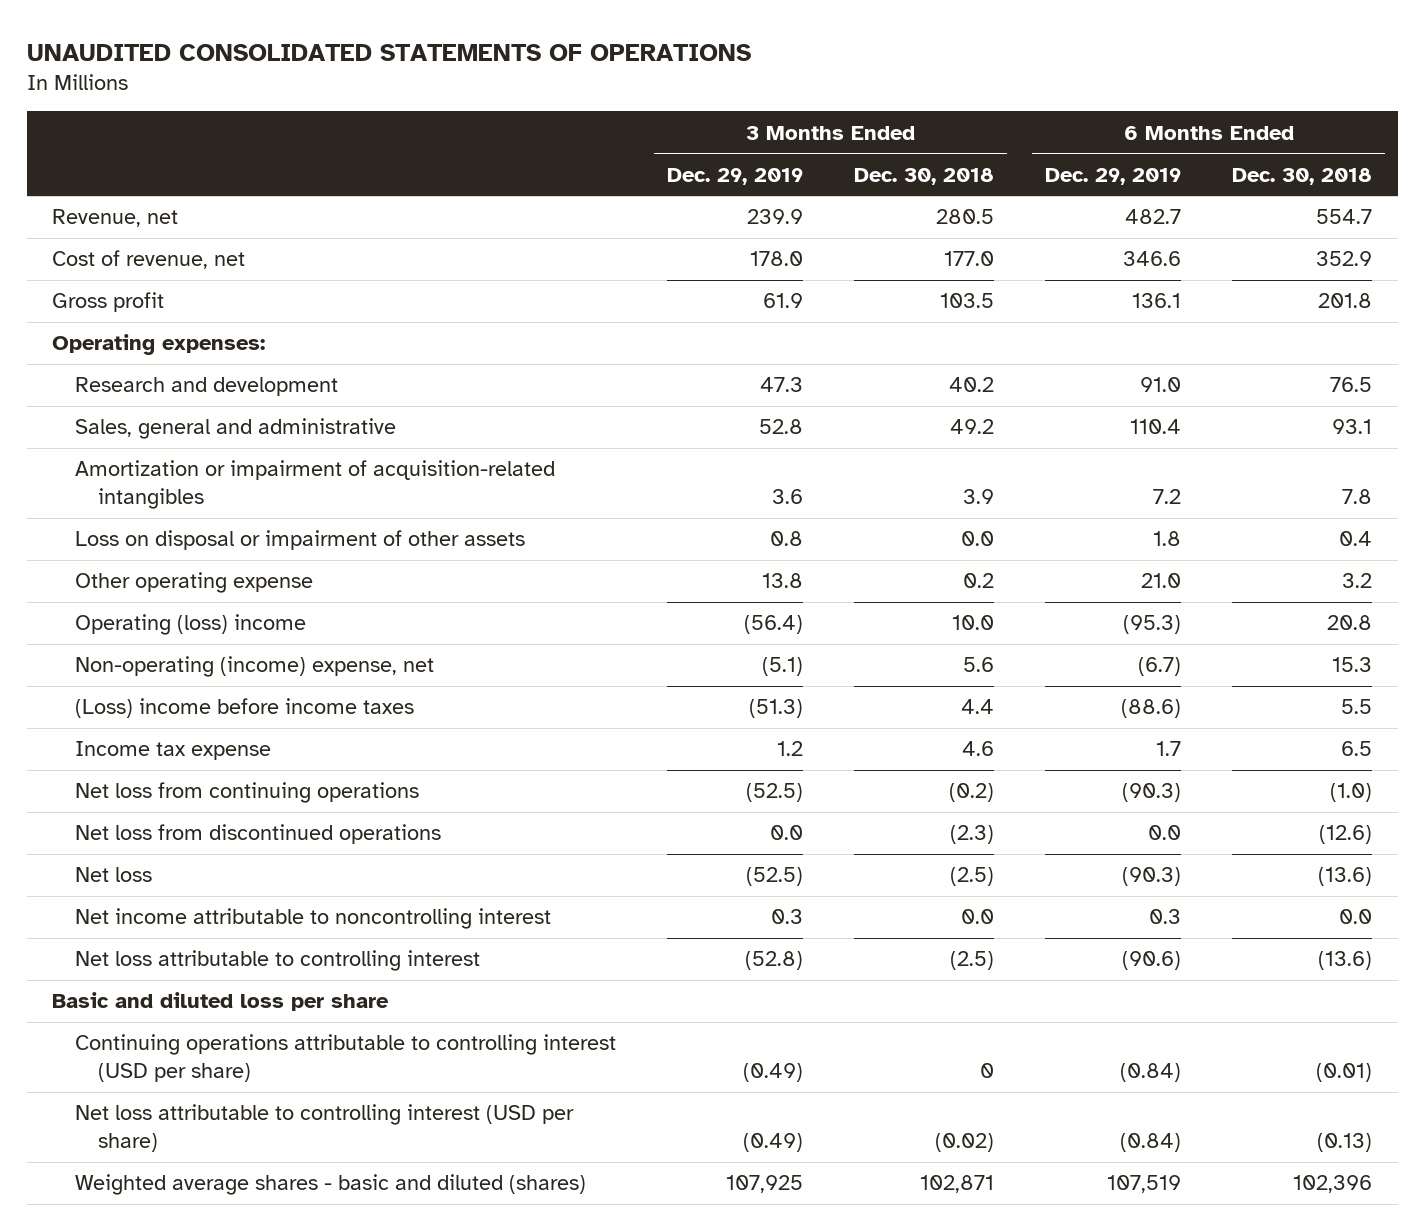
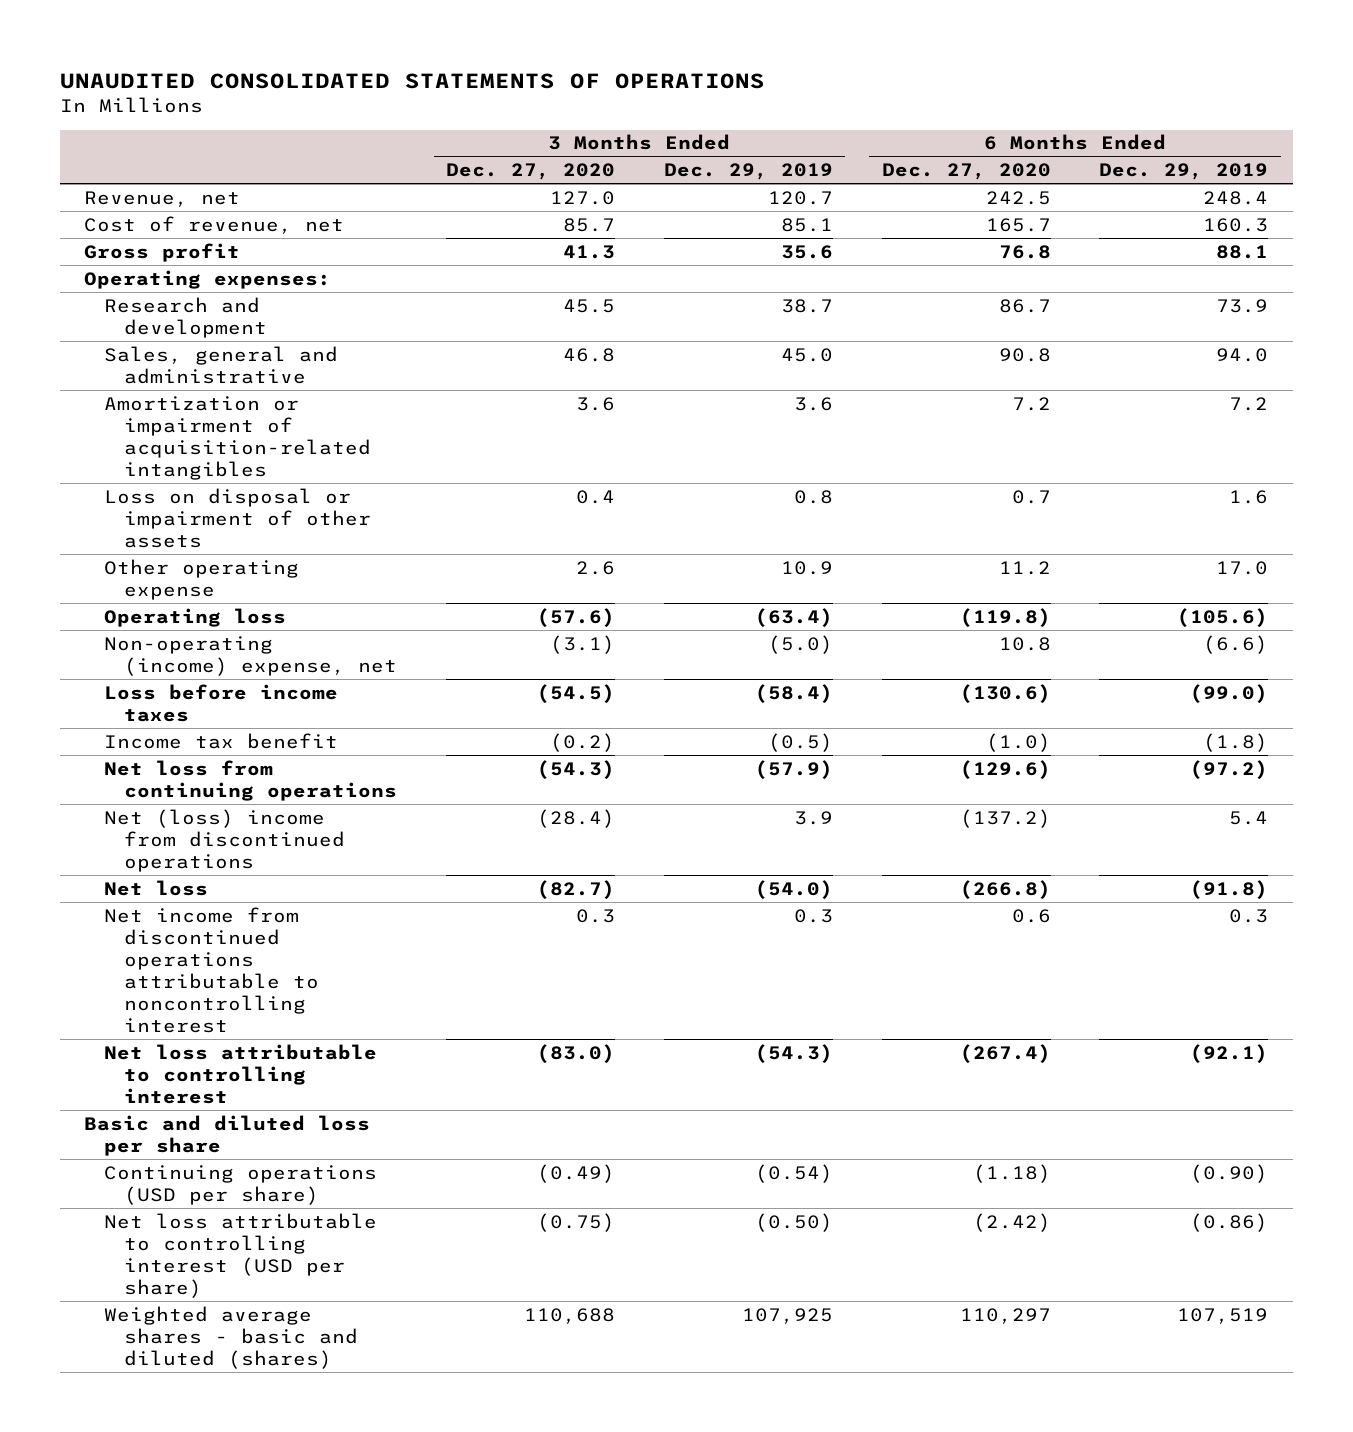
- | 3 Months Ended Dec. 29, 2019 | 3 Months Ended Dec. 30, 2018 | 6 Months Ended Dec. 29, 2019 | 6 Months Ended Dec. 30, 2018
+ | 3 Months Ended Dec. 27, 2020 | 3 Months Ended Dec. 29, 2019 | 6 Months Ended Dec. 27, 2020 | 6 Months Ended Dec. 29, 2019
- Revenue, net | 239.9 | 280.5 | 482.7 | 554.7
- Cost of revenue, net | 178.0 | 177.0 | 346.6 | 352.9
- Gross profit | 61.9 | 103.5 | 136.1 | 201.8
+ Revenue, net | 127.0 | 120.7 | 242.5 | 248.4
+ Cost of revenue, net | 85.7 | 85.1 | 165.7 | 160.3
+ Gross profit | 41.3 | 35.6 | 76.8 | 88.1
- Research and development | 47.3 | 40.2 | 91.0 | 76.5
- Sales, general and administrative | 52.8 | 49.2 | 110.4 | 93.1
+ Research and development | 45.5 | 38.7 | 86.7 | 73.9
+ Sales, general and administrative | 46.8 | 45.0 | 90.8 | 94.0
- Loss on disposal or impairment of other assets | 0.8 | 0.0 | 1.8 | 0.4
- Other operating expense | 13.8 | 0.2 | 21.0 | 3.2
- Operating (loss) income | (56.4) | 10.0 | (95.3) | 20.8
- Non-operating (income) expense, net | (5.1) | 5.6 | (6.7) | 15.3
- (Loss) income before income taxes | (51.3) | 4.4 | (88.6) | 5.5
- Income tax expense | 1.2 | 4.6 | 1.7 | 6.5
- Net loss from continuing operations | (52.5) | (0.2) | (90.3) | (1.0)
- Net loss from discontinued operations | 0.0 | (2.3) | 0.0 | (12.6)
- Net loss | (52.5) | (2.5) | (90.3) | (13.6)
- Net income attributable to noncontrolling interest | 0.3 | 0.0 | 0.3 | 0.0
- Net loss attributable to controlling interest | (52.8) | (2.5) | (90.6) | (13.6)
+ Loss on disposal or impairment of other assets | 0.4 | 0.8 | 0.7 | 1.6
+ Other operating expense | 2.6 | 10.9 | 11.2 | 17.0
+ Operating loss | (57.6) | (63.4) | (119.8) | (105.6)
+ Non-operating (income) expense, net | (3.1) | (5.0) | 10.8 | (6.6)
+ Loss before income taxes | (54.5) | (58.4) | (130.6) | (99.0)
+ Income tax benefit | (0.2) | (0.5) | (1.0) | (1.8)
+ Net loss from continuing operations | (54.3) | (57.9) | (129.6) | (97.2)
+ Net (loss) income from discontinued operations | (28.4) | 3.9 | (137.2) | 5.4
+ Net loss | (82.7) | (54.0) | (266.8) | (91.8)
+ Net income from discontinued operations attributable to noncontrolling interest | 0.3 | 0.3 | 0.6 | 0.3
+ Net loss attributable to controlling interest | (83.0) | (54.3) | (267.4) | (92.1)
- Continuing operations attributable to controlling interest (USD per share) | (0.49) | 0 | (0.84) | (0.01)
- Net loss attributable to controlling interest (USD per share) | (0.49) | (0.02) | (0.84) | (0.13)
+ Continuing operations (USD per share) | (0.49) | (0.54) | (1.18) | (0.90)
+ Net loss attributable to controlling interest (USD per share) | (0.75) | (0.50) | (2.42) | (0.86)

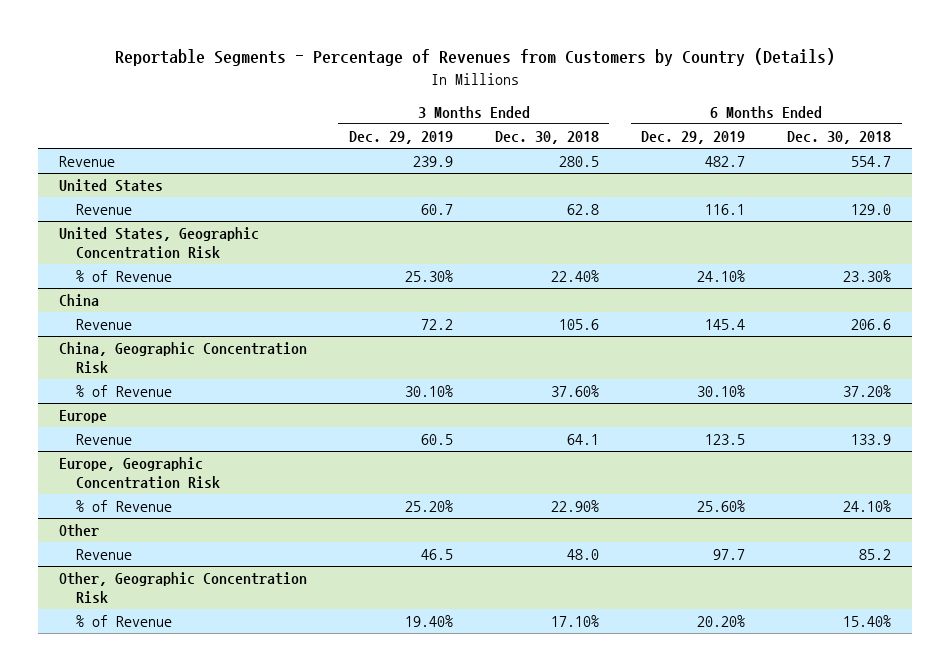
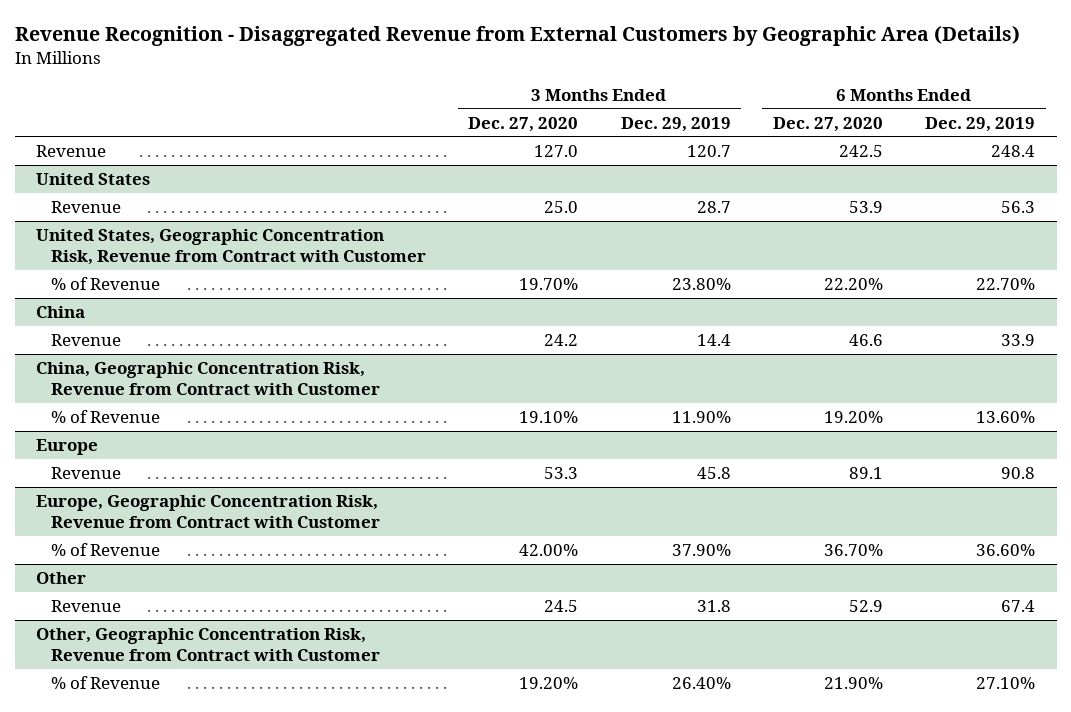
- Reportable Segments - Percentage of Revenues from Customers by Country (Details)
+ Revenue Recognition - Disaggregated Revenue from External Customers by Geographic Area (Details)
- | 3 Months Ended Dec. 29, 2019 | 3 Months Ended Dec. 30, 2018 | 6 Months Ended Dec. 29, 2019 | 6 Months Ended Dec. 30, 2018
+ | 3 Months Ended Dec. 27, 2020 | 3 Months Ended Dec. 29, 2019 | 6 Months Ended Dec. 27, 2020 | 6 Months Ended Dec. 29, 2019
- Revenue | 239.9 | 280.5 | 482.7 | 554.7
+ Revenue | 127.0 | 120.7 | 242.5 | 248.4
@ United States
- Revenue | 60.7 | 62.8 | 116.1 | 129.0
- United States, Geographic Concentration Risk
- % of Revenue | 25.30% | 22.40% | 24.10% | 23.30%
@ United States
+ Revenue | 25.0 | 28.7 | 53.9 | 56.3
+ United States, Geographic Concentration Risk, Revenue from Contract with Customer
+ % of Revenue | 19.70% | 23.80% | 22.20% | 22.70%
@ China
- Revenue | 72.2 | 105.6 | 145.4 | 206.6
- China, Geographic Concentration Risk
- % of Revenue | 30.10% | 37.60% | 30.10% | 37.20%
@ China
+ Revenue | 24.2 | 14.4 | 46.6 | 33.9
+ China, Geographic Concentration Risk, Revenue from Contract with Customer
+ % of Revenue | 19.10% | 11.90% | 19.20% | 13.60%
@ Europe
- Revenue | 60.5 | 64.1 | 123.5 | 133.9
- Europe, Geographic Concentration Risk
- % of Revenue | 25.20% | 22.90% | 25.60% | 24.10%
@ Europe
+ Revenue | 53.3 | 45.8 | 89.1 | 90.8
+ Europe, Geographic Concentration Risk, Revenue from Contract with Customer
+ % of Revenue | 42.00% | 37.90% | 36.70% | 36.60%
@ Other
- Revenue | 46.5 | 48.0 | 97.7 | 85.2
- Other, Geographic Concentration Risk
- % of Revenue | 19.40% | 17.10% | 20.20% | 15.40%
@ Other
+ Revenue | 24.5 | 31.8 | 52.9 | 67.4
+ Other, Geographic Concentration Risk, Revenue from Contract with Customer
+ % of Revenue | 19.20% | 26.40% | 21.90% | 27.10%

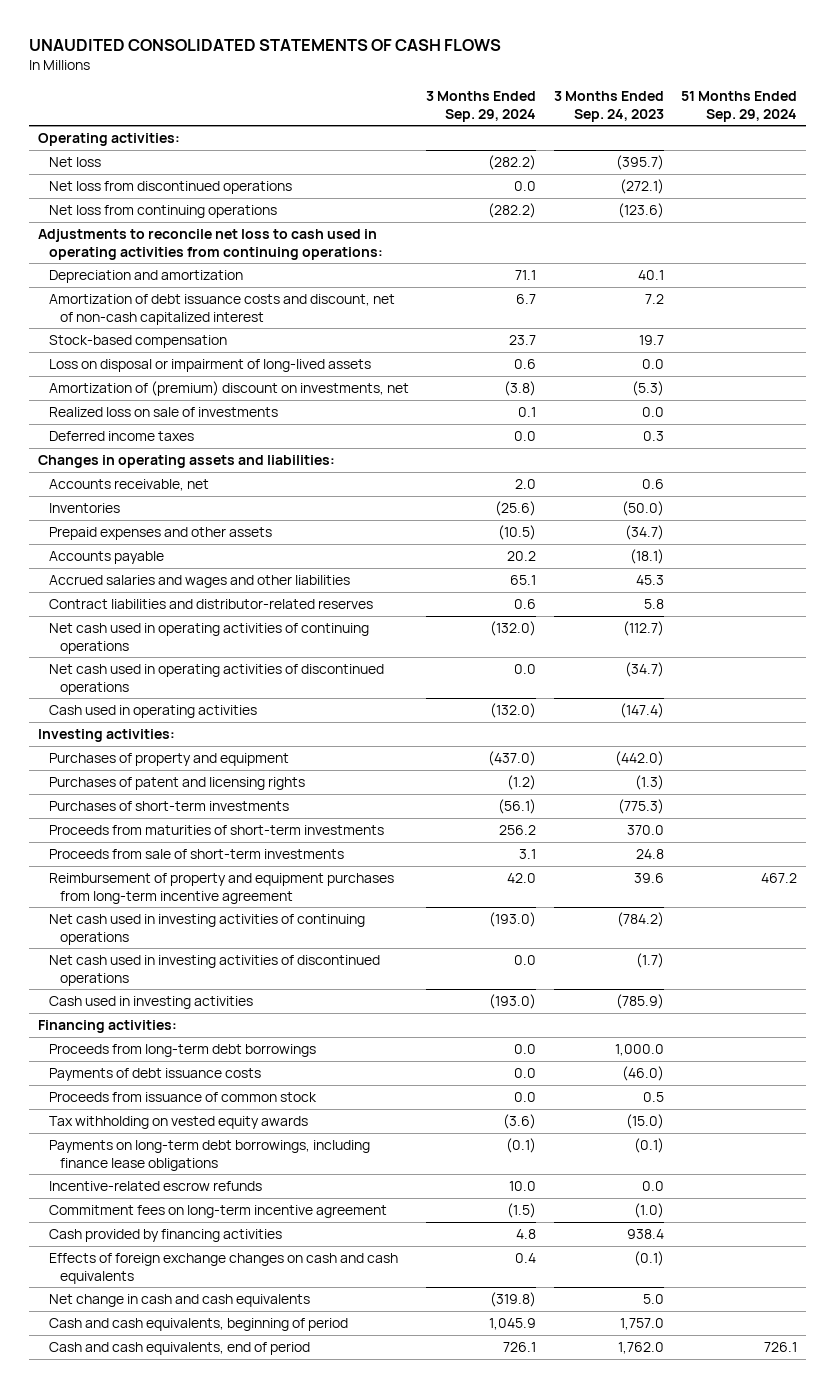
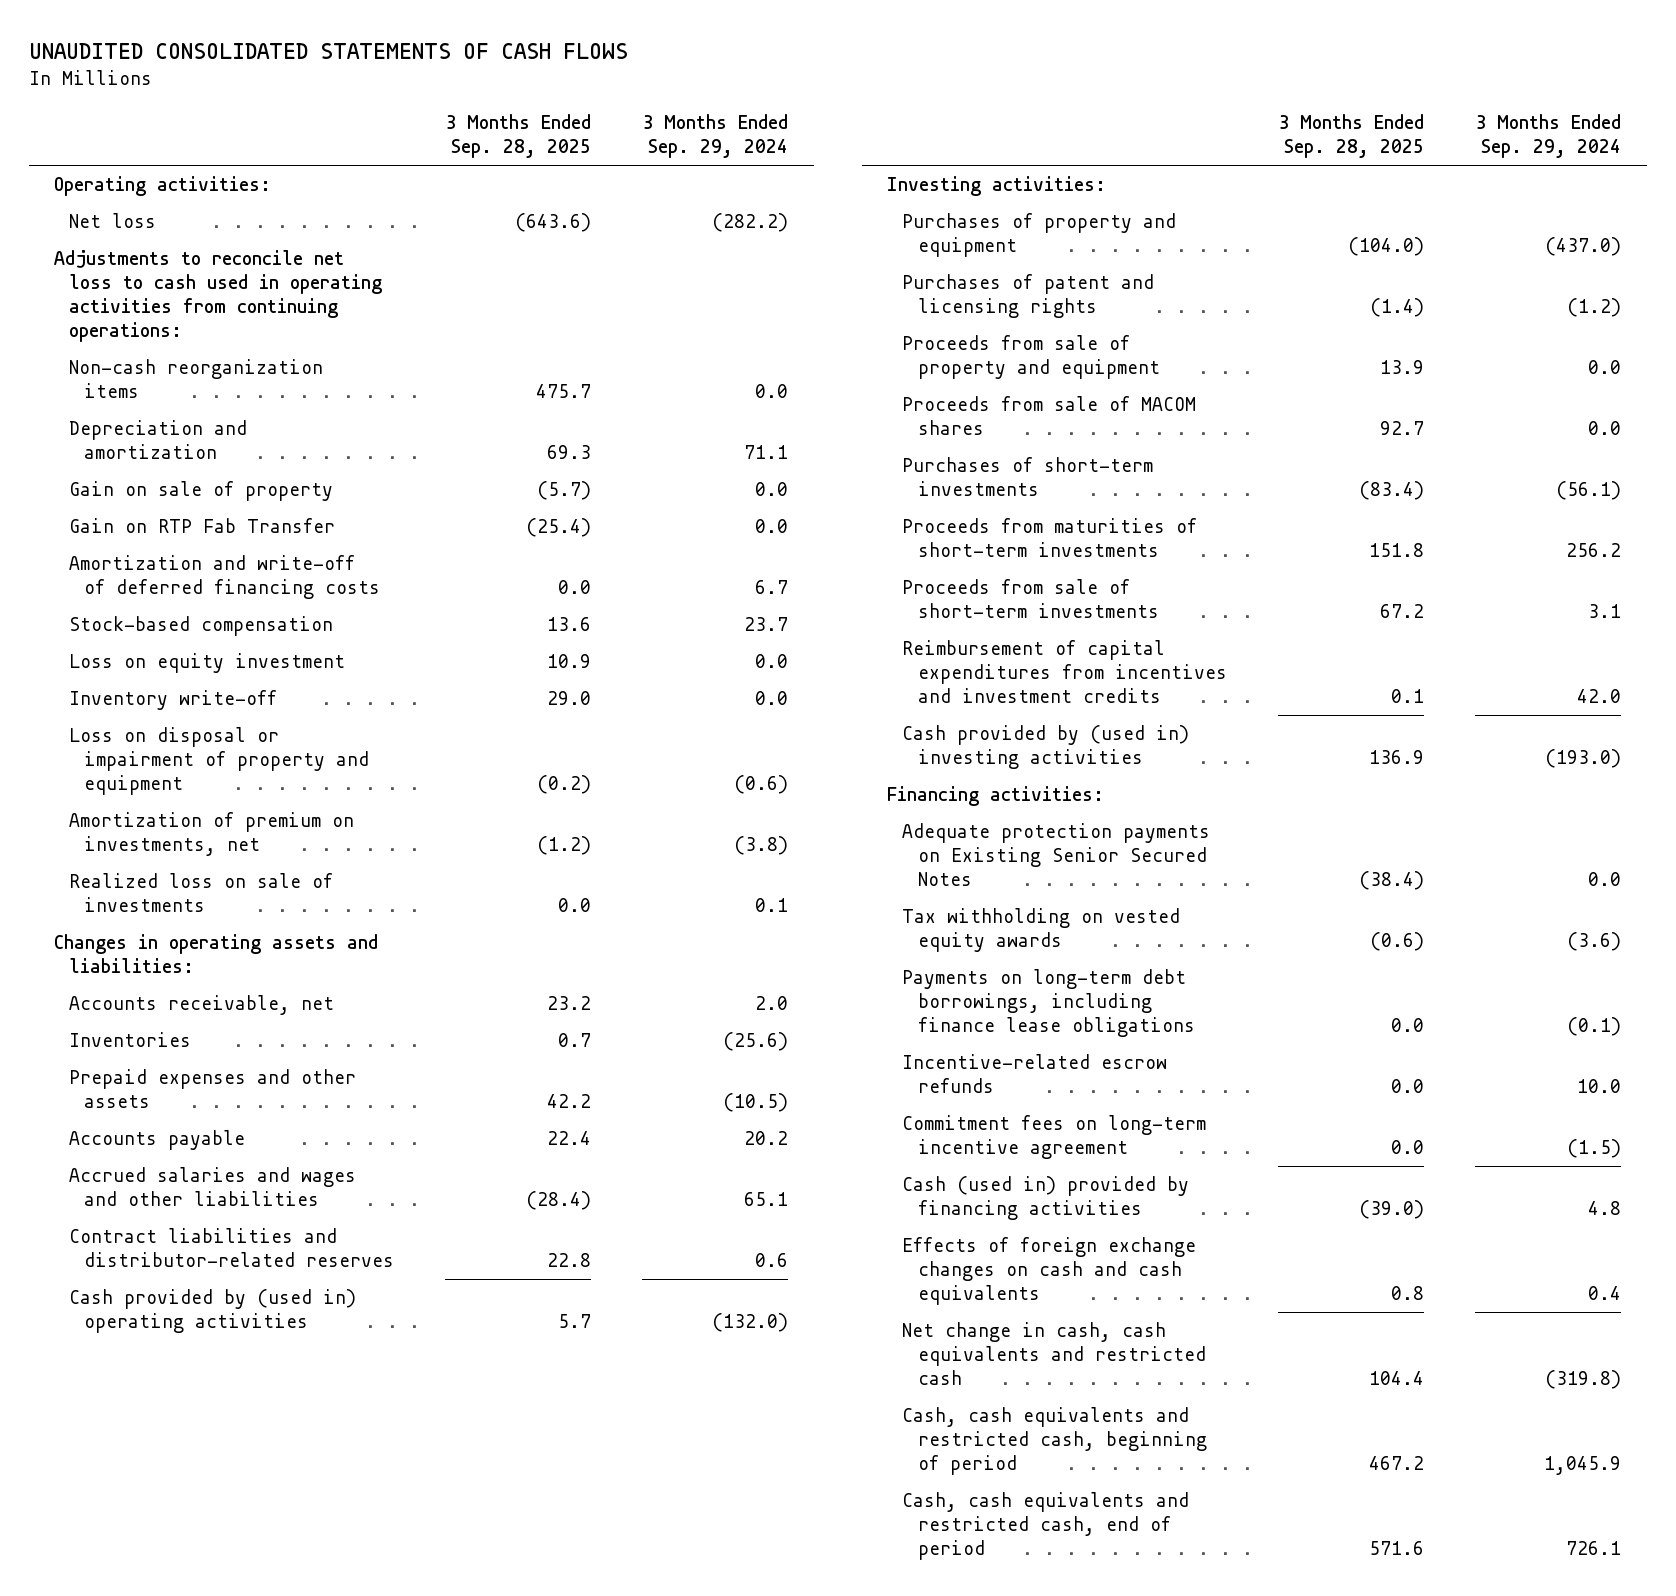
- | 3 Months Ended Sep. 29, 2024 | 3 Months Ended Sep. 24, 2023 | 51 Months Ended Sep. 29, 2024
+ | 3 Months Ended Sep. 28, 2025 | 3 Months Ended Sep. 29, 2024
- Net loss from discontinued operations | 0.0 | (272.1) |
- Net loss from continuing operations | (282.2) | (123.6) |
+ Non-cash reorganization items | 475.7 | 0.0
- Amortization of debt issuance costs and discount, net of non-cash capitalized interest | 6.7 | 7.2 |
+ Gain on sale of property | (5.7) | 0.0
+ Gain on RTP Fab Transfer | (25.4) | 0.0
+ Amortization and write-off of deferred financing costs | 0.0 | 6.7
- Loss on disposal or impairment of long-lived assets | 0.6 | 0.0 |
- Amortization of (premium) discount on investments, net | (3.8) | (5.3) |
+ Loss on equity investment | 10.9 | 0.0
+ Inventory write-off | 29.0 | 0.0
+ Loss on disposal or impairment of property and equipment | (0.2) | (0.6)
+ Amortization of premium on investments, net | (1.2) | (3.8)
- Deferred income taxes | 0.0 | 0.3 |
- Net cash used in operating activities of continuing operations | (132.0) | (112.7) |
- Net cash used in operating activities of discontinued operations | 0.0 | (34.7) |
- Cash used in operating activities | (132.0) | (147.4) |
+ Cash provided by (used in) operating activities | 5.7 | (132.0)
+ Proceeds from sale of property and equipment | 13.9 | 0.0
+ Proceeds from sale of MACOM shares | 92.7 | 0.0
- Reimbursement of property and equipment purchases from long-term incentive agreement | 42.0 | 39.6 | 467.2
- Net cash used in investing activities of continuing operations | (193.0) | (784.2) |
- Net cash used in investing activities of discontinued operations | 0.0 | (1.7) |
- Cash used in investing activities | (193.0) | (785.9) |
+ Reimbursement of capital expenditures from incentives and investment credits | 0.1 | 42.0
+ Cash provided by (used in) investing activities | 136.9 | (193.0)
- Proceeds from long-term debt borrowings | 0.0 | 1,000.0 |
- Payments of debt issuance costs | 0.0 | (46.0) |
- Proceeds from issuance of common stock | 0.0 | 0.5 |
+ Adequate protection payments on Existing Senior Secured Notes | (38.4) | 0.0
- Cash provided by financing activities | 4.8 | 938.4 |
+ Cash (used in) provided by financing activities | (39.0) | 4.8
- Net change in cash and cash equivalents | (319.8) | 5.0 |
- Cash and cash equivalents, beginning of period | 1,045.9 | 1,757.0 |
- Cash and cash equivalents, end of period | 726.1 | 1,762.0 | 726.1
+ Net change in cash, cash equivalents and restricted cash | 104.4 | (319.8)
+ Cash, cash equivalents and restricted cash, beginning of period | 467.2 | 1,045.9
+ Cash, cash equivalents and restricted cash, end of period | 571.6 | 726.1

